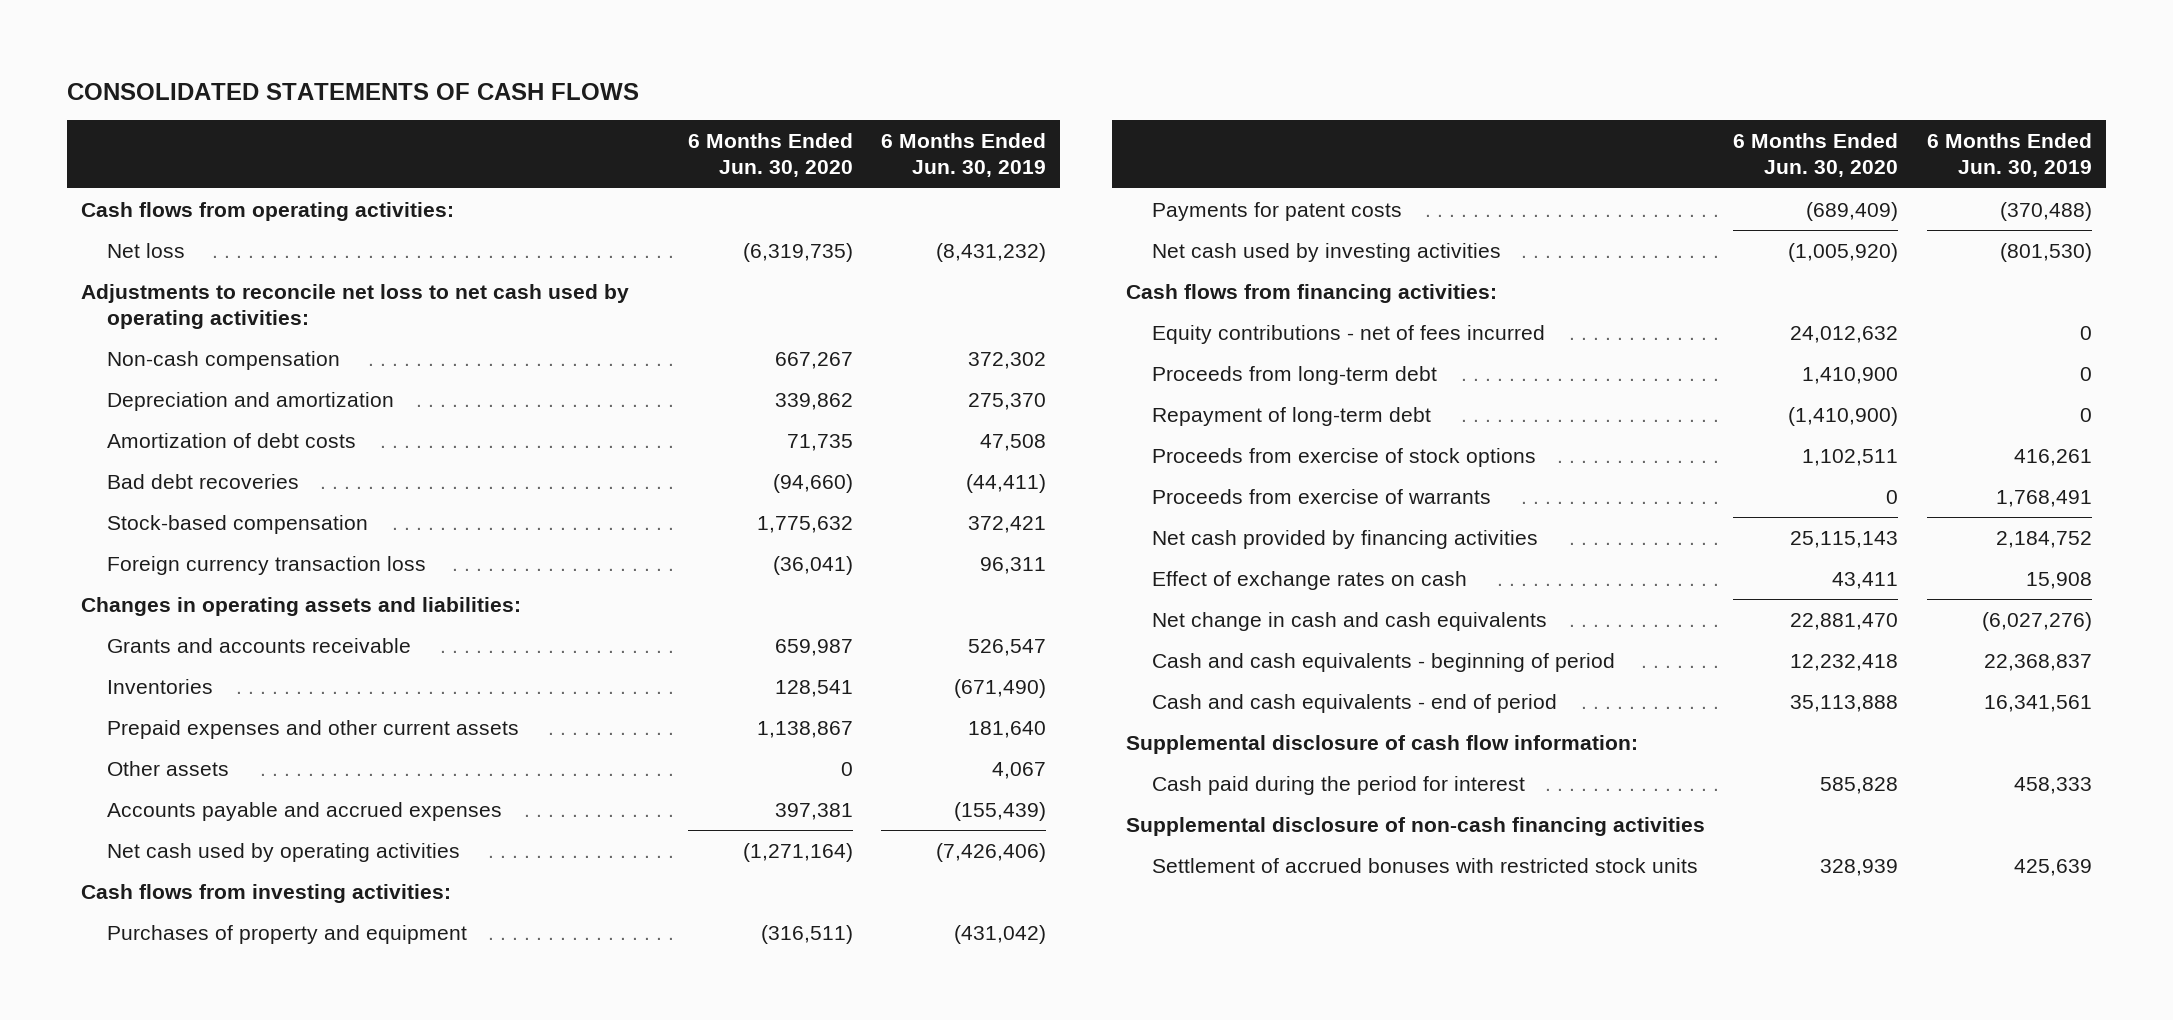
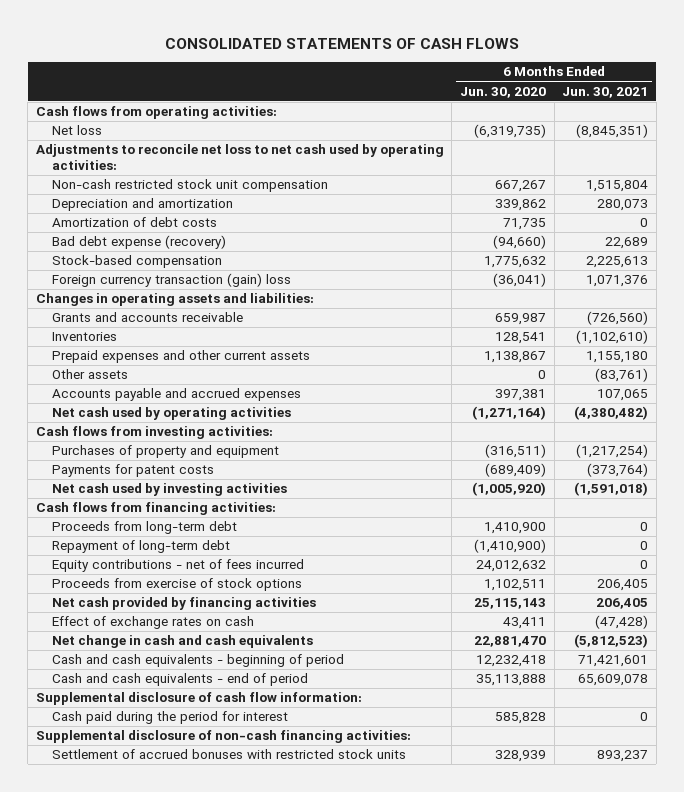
- | 6 Months Ended Jun. 30, 2020 | 6 Months Ended Jun. 30, 2019
+ | 6 Months Ended Jun. 30, 2020 | 6 Months Ended Jun. 30, 2021
- Non-cash compensation | 667,267 | 372,302
+ Non-cash restricted stock unit compensation | 667,267 | 1,515,804
- Bad debt recoveries | (94,660) | (44,411)
+ Bad debt expense (recovery) | (94,660) | 22,689
- Foreign currency transaction loss | (36,041) | 96,311
+ Foreign currency transaction (gain) loss | (36,041) | 1,071,376
moved down: Equity contributions - net of fees incurred | 24,012,632 | 0
- Proceeds from exercise of warrants | 0 | 1,768,491
- Supplemental disclosure of non-cash financing activities
+ Supplemental disclosure of non-cash financing activities:

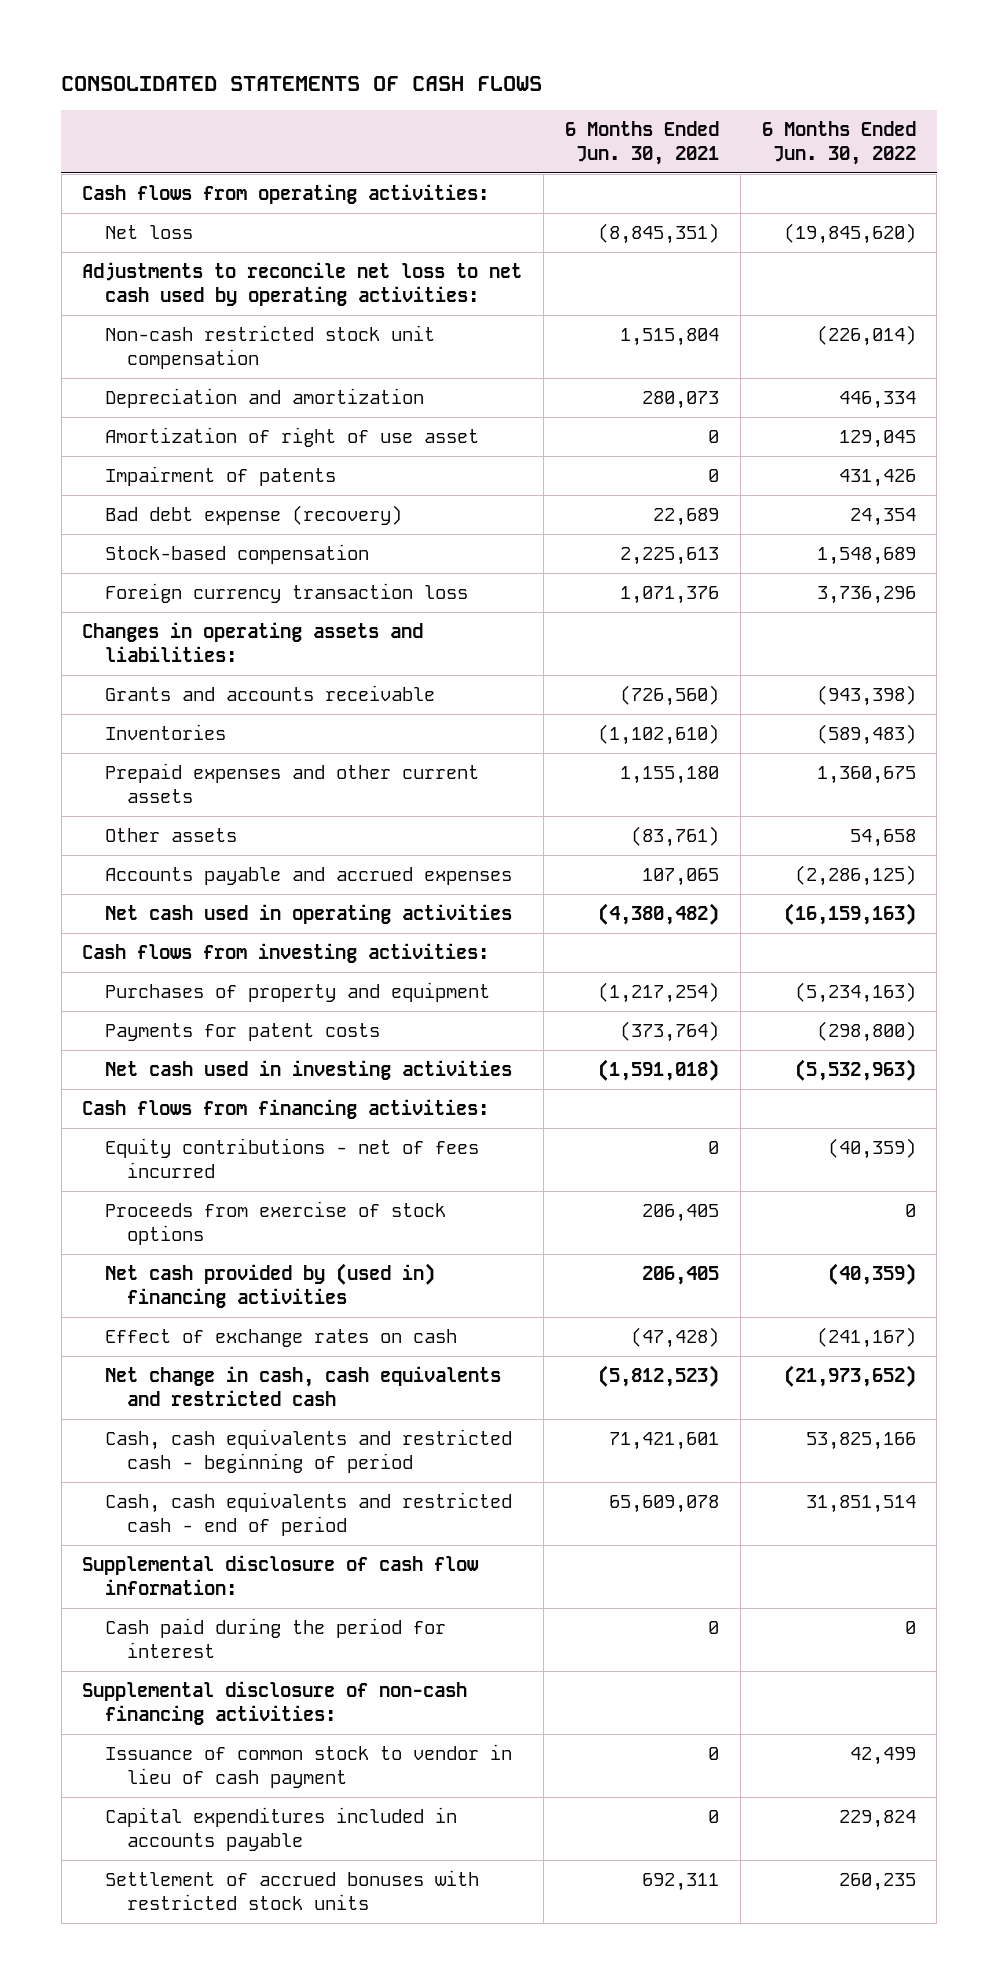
- | 6 Months Ended Jun. 30, 2020 | 6 Months Ended Jun. 30, 2021
+ | 6 Months Ended Jun. 30, 2021 | 6 Months Ended Jun. 30, 2022
- Amortization of debt costs | 71,735 | 0
+ Amortization of right of use asset | 0 | 129,045
+ Impairment of patents | 0 | 431,426
- Foreign currency transaction (gain) loss | (36,041) | 1,071,376
+ Foreign currency transaction loss | 1,071,376 | 3,736,296
- Net cash used by operating activities | (1,271,164) | (4,380,482)
+ Net cash used in operating activities | (4,380,482) | (16,159,163)
- Net cash used by investing activities | (1,005,920) | (1,591,018)
+ Net cash used in investing activities | (1,591,018) | (5,532,963)
- Proceeds from long-term debt | 1,410,900 | 0
- Repayment of long-term debt | (1,410,900) | 0
- Net cash provided by financing activities | 25,115,143 | 206,405
+ Net cash provided by (used in) financing activities | 206,405 | (40,359)
- Net change in cash and cash equivalents | 22,881,470 | (5,812,523)
- Cash and cash equivalents - beginning of period | 12,232,418 | 71,421,601
- Cash and cash equivalents - end of period | 35,113,888 | 65,609,078
+ Net change in cash, cash equivalents and restricted cash | (5,812,523) | (21,973,652)
+ Cash, cash equivalents and restricted cash - beginning of period | 71,421,601 | 53,825,166
+ Cash, cash equivalents and restricted cash - end of period | 65,609,078 | 31,851,514
- Settlement of accrued bonuses with restricted stock units | 328,939 | 893,237
+ Issuance of common stock to vendor in lieu of cash payment | 0 | 42,499
+ Capital expenditures included in accounts payable | 0 | 229,824
+ Settlement of accrued bonuses with restricted stock units | 692,311 | 260,235

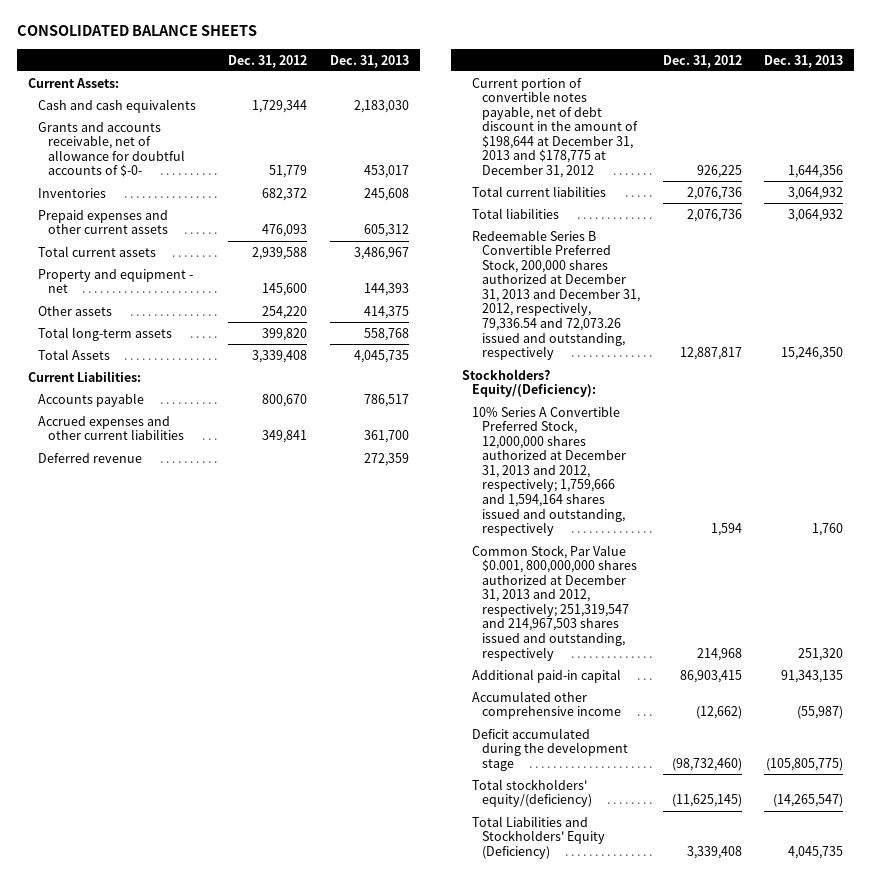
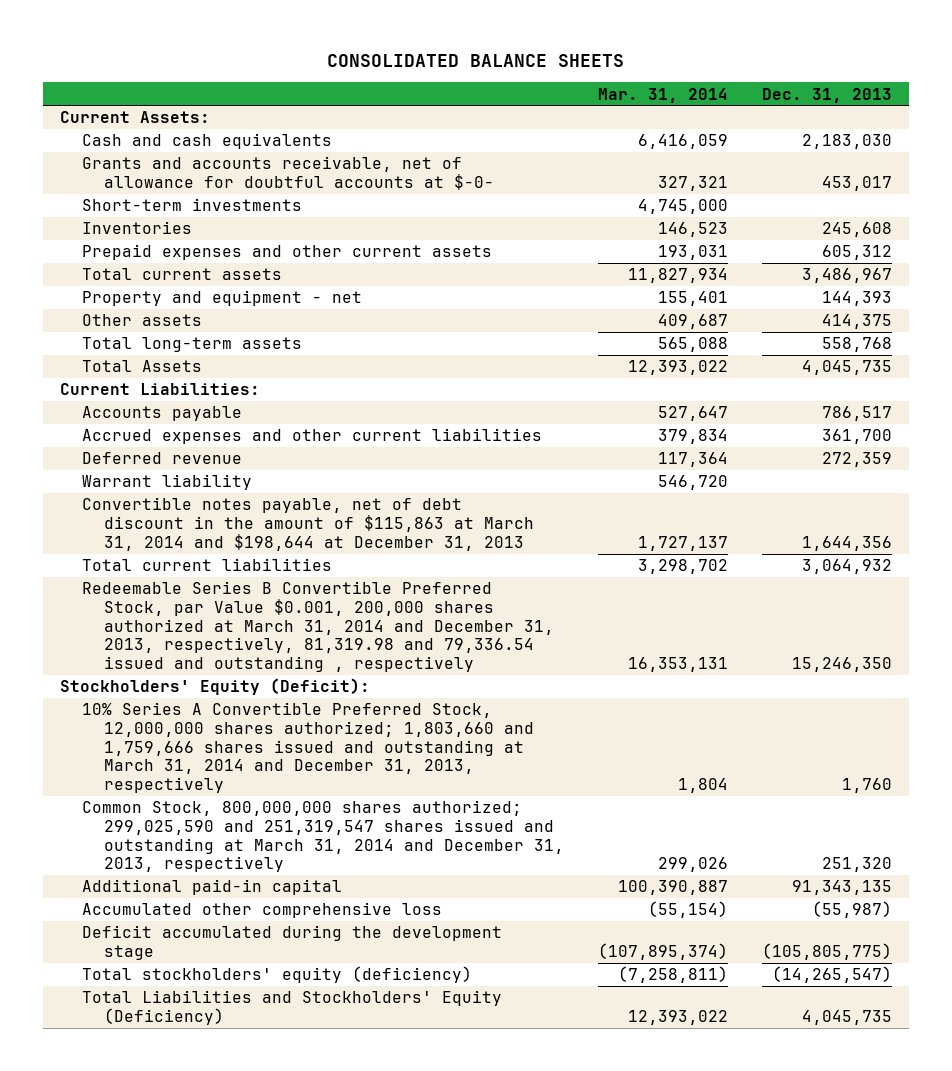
- | Dec. 31, 2012 | Dec. 31, 2013
+ | Mar. 31, 2014 | Dec. 31, 2013
- Grants and accounts receivable, net of allowance for doubtful accounts of $-0- | 51,779 | 453,017
+ Grants and accounts receivable, net of allowance for doubtful accounts at $-0- | 327,321 | 453,017
+ Short-term investments | 4,745,000 |
- Current portion of convertible notes payable, net of debt discount in the amount of $198,644 at December 31, 2013 and $178,775 at December 31, 2012 | 926,225 | 1,644,356
+ Warrant liability | 546,720 |
+ Convertible notes payable, net of debt discount in the amount of $115,863 at March 31, 2014 and $198,644 at December 31, 2013 | 1,727,137 | 1,644,356
- Total liabilities | 2,076,736 | 3,064,932
- Redeemable Series B Convertible Preferred Stock, 200,000 shares authorized at December 31, 2013 and December 31, 2012, respectively, 79,336.54 and 72,073.26 issued and outstanding, respectively | 12,887,817 | 15,246,350
- Stockholders? Equity/(Deficiency):
- 10% Series A Convertible Preferred Stock, 12,000,000 shares authorized at December 31, 2013 and 2012, respectively; 1,759,666 and 1,594,164 shares issued and outstanding, respectively | 1,594 | 1,760
- Common Stock, Par Value $0.001, 800,000,000 shares authorized at December 31, 2013 and 2012, respectively; 251,319,547 and 214,967,503 shares issued and outstanding, respectively | 214,968 | 251,320
+ Redeemable Series B Convertible Preferred Stock, par Value $0.001, 200,000 shares authorized at March 31, 2014 and December 31, 2013, respectively, 81,319.98 and 79,336.54 issued and outstanding , respectively | 16,353,131 | 15,246,350
+ Stockholders' Equity (Deficit):
+ 10% Series A Convertible Preferred Stock, 12,000,000 shares authorized; 1,803,660 and 1,759,666 shares issued and outstanding at March 31, 2014 and December 31, 2013, respectively | 1,804 | 1,760
+ Common Stock, 800,000,000 shares authorized; 299,025,590 and 251,319,547 shares issued and outstanding at March 31, 2014 and December 31, 2013, respectively | 299,026 | 251,320
- Accumulated other comprehensive income | (12,662) | (55,987)
+ Accumulated other comprehensive loss | (55,154) | (55,987)
- Total stockholders' equity/(deficiency) | (11,625,145) | (14,265,547)
+ Total stockholders' equity (deficiency) | (7,258,811) | (14,265,547)

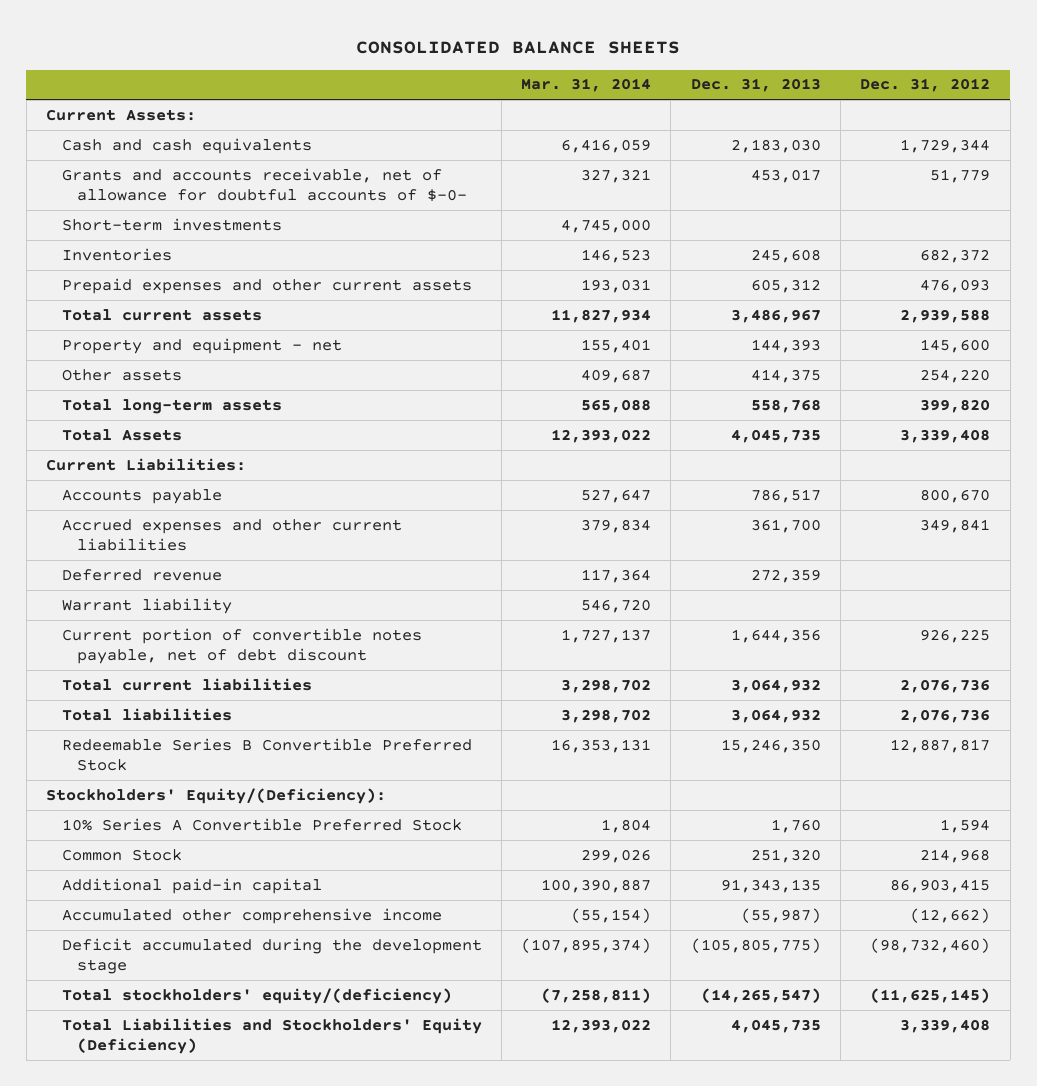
- | Mar. 31, 2014 | Dec. 31, 2013
+ | Mar. 31, 2014 | Dec. 31, 2013 | Dec. 31, 2012
- Grants and accounts receivable, net of allowance for doubtful accounts at $-0- | 327,321 | 453,017
+ Grants and accounts receivable, net of allowance for doubtful accounts of $-0- | 327,321 | 453,017 | 51,779
- Convertible notes payable, net of debt discount in the amount of $115,863 at March 31, 2014 and $198,644 at December 31, 2013 | 1,727,137 | 1,644,356
+ Current portion of convertible notes payable, net of debt discount | 1,727,137 | 1,644,356 | 926,225
- Redeemable Series B Convertible Preferred Stock, par Value $0.001, 200,000 shares authorized at March 31, 2014 and December 31, 2013, respectively, 81,319.98 and 79,336.54 issued and outstanding , respectively | 16,353,131 | 15,246,350
- Stockholders' Equity (Deficit):
- 10% Series A Convertible Preferred Stock, 12,000,000 shares authorized; 1,803,660 and 1,759,666 shares issued and outstanding at March 31, 2014 and December 31, 2013, respectively | 1,804 | 1,760
- Common Stock, 800,000,000 shares authorized; 299,025,590 and 251,319,547 shares issued and outstanding at March 31, 2014 and December 31, 2013, respectively | 299,026 | 251,320
+ Total liabilities | 3,298,702 | 3,064,932 | 2,076,736
+ Redeemable Series B Convertible Preferred Stock | 16,353,131 | 15,246,350 | 12,887,817
+ Stockholders' Equity/(Deficiency):
+ 10% Series A Convertible Preferred Stock | 1,804 | 1,760 | 1,594
+ Common Stock | 299,026 | 251,320 | 214,968
- Accumulated other comprehensive loss | (55,154) | (55,987)
+ Accumulated other comprehensive income | (55,154) | (55,987) | (12,662)
- Total stockholders' equity (deficiency) | (7,258,811) | (14,265,547)
+ Total stockholders' equity/(deficiency) | (7,258,811) | (14,265,547) | (11,625,145)

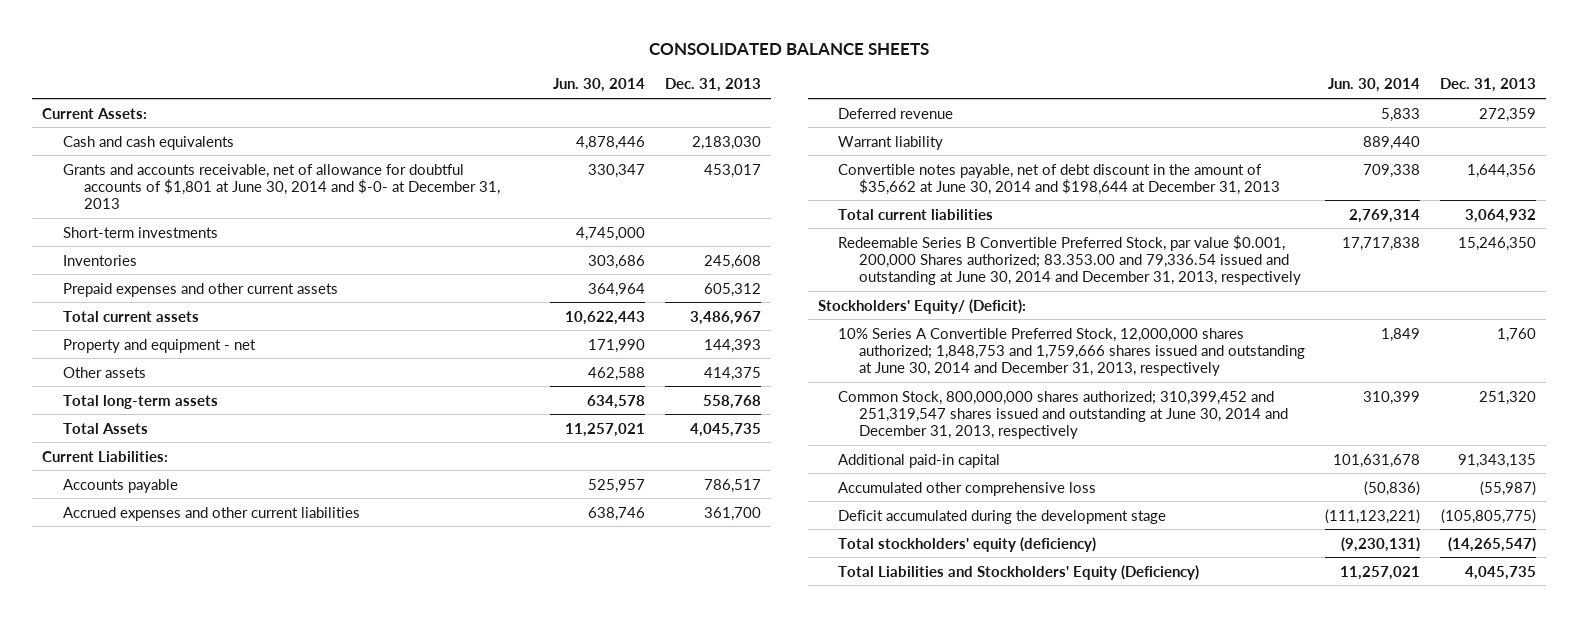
- | Mar. 31, 2014 | Dec. 31, 2013 | Dec. 31, 2012
+ | Jun. 30, 2014 | Dec. 31, 2013
- Grants and accounts receivable, net of allowance for doubtful accounts of $-0- | 327,321 | 453,017 | 51,779
+ Grants and accounts receivable, net of allowance for doubtful accounts of $1,801 at June 30, 2014 and $-0- at December 31, 2013 | 330,347 | 453,017
- Current portion of convertible notes payable, net of debt discount | 1,727,137 | 1,644,356 | 926,225
+ Convertible notes payable, net of debt discount in the amount of $35,662 at June 30, 2014 and $198,644 at December 31, 2013 | 709,338 | 1,644,356
- Total liabilities | 3,298,702 | 3,064,932 | 2,076,736
- Redeemable Series B Convertible Preferred Stock | 16,353,131 | 15,246,350 | 12,887,817
- Stockholders' Equity/(Deficiency):
- 10% Series A Convertible Preferred Stock | 1,804 | 1,760 | 1,594
- Common Stock | 299,026 | 251,320 | 214,968
+ Redeemable Series B Convertible Preferred Stock, par value $0.001, 200,000 Shares authorized; 83.353.00 and 79,336.54 issued and outstanding at June 30, 2014 and December 31, 2013, respectively | 17,717,838 | 15,246,350
+ Stockholders' Equity/ (Deficit):
+ 10% Series A Convertible Preferred Stock, 12,000,000 shares authorized; 1,848,753 and 1,759,666 shares issued and outstanding at June 30, 2014 and December 31, 2013, respectively | 1,849 | 1,760
+ Common Stock, 800,000,000 shares authorized; 310,399,452 and 251,319,547 shares issued and outstanding at June 30, 2014 and December 31, 2013, respectively | 310,399 | 251,320
- Accumulated other comprehensive income | (55,154) | (55,987) | (12,662)
+ Accumulated other comprehensive loss | (50,836) | (55,987)
- Total stockholders' equity/(deficiency) | (7,258,811) | (14,265,547) | (11,625,145)
+ Total stockholders' equity (deficiency) | (9,230,131) | (14,265,547)

